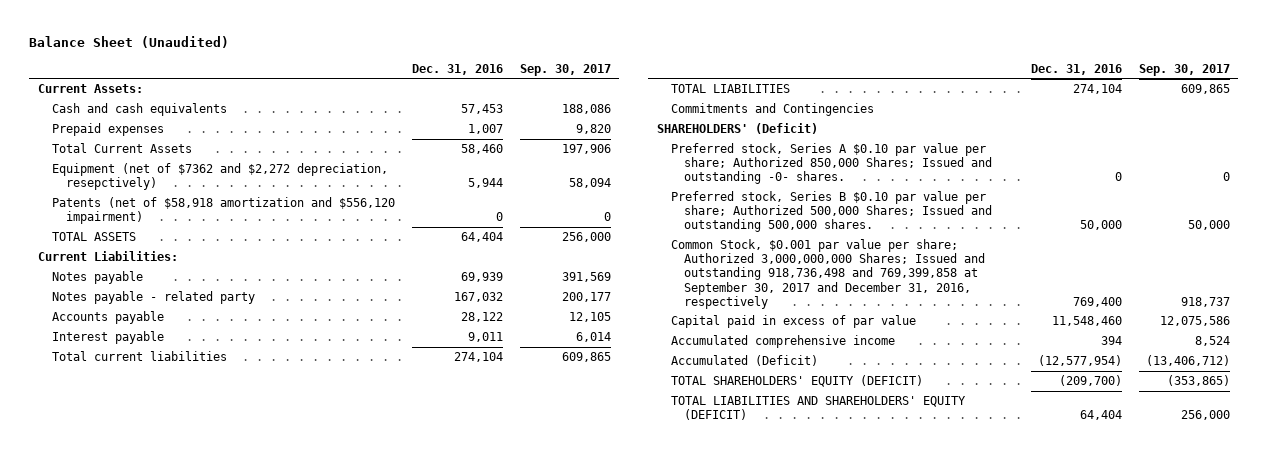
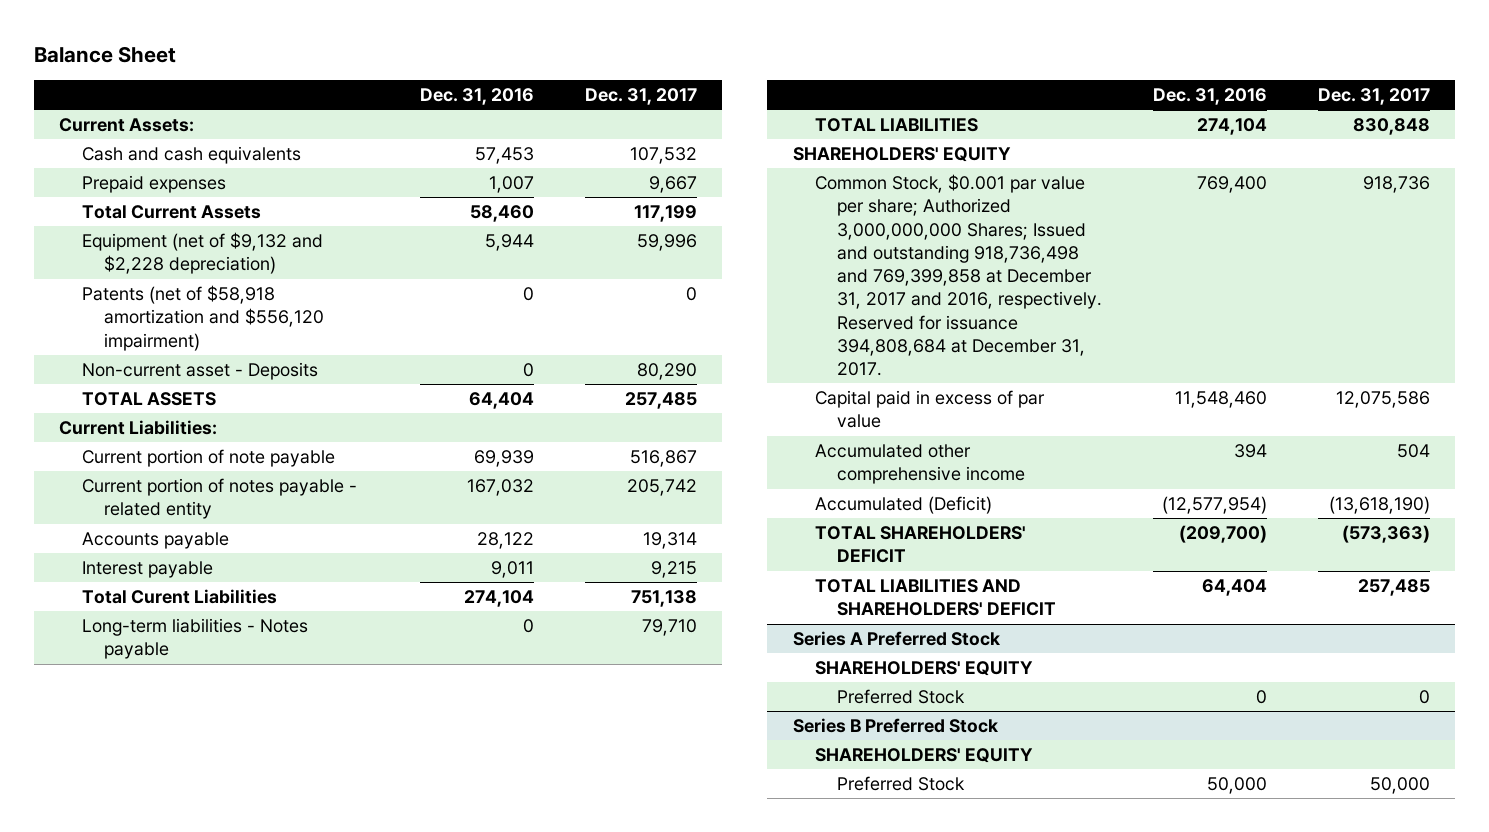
- Balance Sheet (Unaudited)
+ Balance Sheet
- | Dec. 31, 2016 | Sep. 30, 2017
+ | Dec. 31, 2016 | Dec. 31, 2017
- Equipment (net of $7362 and $2,272 depreciation, resepctively) | 5,944 | 58,094
+ Equipment (net of $9,132 and $2,228 depreciation) | 5,944 | 59,996
+ Non-current asset - Deposits | 0 | 80,290
- Notes payable | 69,939 | 391,569
- Notes payable - related party | 167,032 | 200,177
+ Current portion of note payable | 69,939 | 516,867
+ Current portion of notes payable - related entity | 167,032 | 205,742
- Total current liabilities | 274,104 | 609,865
+ Total Curent Liabilities | 274,104 | 751,138
+ Long-term liabilities - Notes payable | 0 | 79,710
- Commitments and Contingencies
- SHAREHOLDERS' (Deficit)
- Preferred stock, Series A $0.10 par value per share; Authorized 850,000 Shares; Issued and outstanding -0- shares. | 0 | 0
- Preferred stock, Series B $0.10 par value per share; Authorized 500,000 Shares; Issued and outstanding 500,000 shares. | 50,000 | 50,000
- Common Stock, $0.001 par value per share; Authorized 3,000,000,000 Shares; Issued and outstanding 918,736,498 and 769,399,858 at September 30, 2017 and December 31, 2016, respectively | 769,400 | 918,737
+ SHAREHOLDERS' EQUITY
+ Common Stock, $0.001 par value per share; Authorized 3,000,000,000 Shares; Issued and outstanding 918,736,498 and 769,399,858 at December 31, 2017 and 2016, respectively. Reserved for issuance 394,808,684 at December 31, 2017. | 769,400 | 918,736
- Accumulated comprehensive income | 394 | 8,524
+ Accumulated other comprehensive income | 394 | 504
- TOTAL SHAREHOLDERS' EQUITY (DEFICIT) | (209,700) | (353,865)
- TOTAL LIABILITIES AND SHAREHOLDERS' EQUITY (DEFICIT) | 64,404 | 256,000
+ TOTAL SHAREHOLDERS' DEFICIT | (209,700) | (573,363)
+ TOTAL LIABILITIES AND SHAREHOLDERS' DEFICIT | 64,404 | 257,485
+ Series A Preferred Stock
+ SHAREHOLDERS' EQUITY
+ Preferred Stock | 0 | 0
+ Series B Preferred Stock
+ SHAREHOLDERS' EQUITY
+ Preferred Stock | 50,000 | 50,000

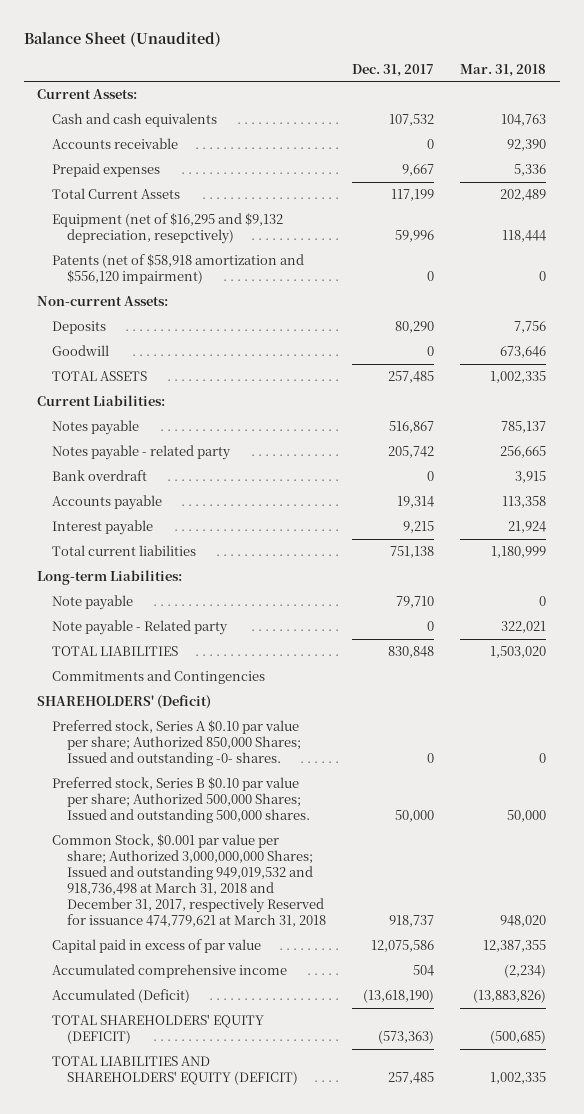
- Balance Sheet
+ Balance Sheet (Unaudited)
- | Dec. 31, 2016 | Dec. 31, 2017
+ | Dec. 31, 2017 | Mar. 31, 2018
+ Accounts receivable | 0 | 92,390
- Equipment (net of $9,132 and $2,228 depreciation) | 5,944 | 59,996
+ Equipment (net of $16,295 and $9,132 depreciation, resepctively) | 59,996 | 118,444
- Non-current asset - Deposits | 0 | 80,290
+ Non-current Assets:
+ Deposits | 80,290 | 7,756
+ Goodwill | 0 | 673,646
- Current portion of note payable | 69,939 | 516,867
- Current portion of notes payable - related entity | 167,032 | 205,742
+ Notes payable | 516,867 | 785,137
+ Notes payable - related party | 205,742 | 256,665
+ Bank overdraft | 0 | 3,915
- Total Curent Liabilities | 274,104 | 751,138
- Long-term liabilities - Notes payable | 0 | 79,710
+ Total current liabilities | 751,138 | 1,180,999
+ Long-term Liabilities:
+ Note payable | 79,710 | 0
+ Note payable - Related party | 0 | 322,021
- SHAREHOLDERS' EQUITY
- Common Stock, $0.001 par value per share; Authorized 3,000,000,000 Shares; Issued and outstanding 918,736,498 and 769,399,858 at December 31, 2017 and 2016, respectively. Reserved for issuance 394,808,684 at December 31, 2017. | 769,400 | 918,736
+ Commitments and Contingencies
+ SHAREHOLDERS' (Deficit)
+ Preferred stock, Series A $0.10 par value per share; Authorized 850,000 Shares; Issued and outstanding -0- shares. | 0 | 0
+ Preferred stock, Series B $0.10 par value per share; Authorized 500,000 Shares; Issued and outstanding 500,000 shares. | 50,000 | 50,000
+ Common Stock, $0.001 par value per share; Authorized 3,000,000,000 Shares; Issued and outstanding 949,019,532 and 918,736,498 at March 31, 2018 and December 31, 2017, respectively Reserved for issuance 474,779,621 at March 31, 2018 | 918,737 | 948,020
- Accumulated other comprehensive income | 394 | 504
+ Accumulated comprehensive income | 504 | (2,234)
- TOTAL SHAREHOLDERS' DEFICIT | (209,700) | (573,363)
- TOTAL LIABILITIES AND SHAREHOLDERS' DEFICIT | 64,404 | 257,485
- Series A Preferred Stock
- SHAREHOLDERS' EQUITY
- Preferred Stock | 0 | 0
- Series B Preferred Stock
- SHAREHOLDERS' EQUITY
- Preferred Stock | 50,000 | 50,000
+ TOTAL SHAREHOLDERS' EQUITY (DEFICIT) | (573,363) | (500,685)
+ TOTAL LIABILITIES AND SHAREHOLDERS' EQUITY (DEFICIT) | 257,485 | 1,002,335

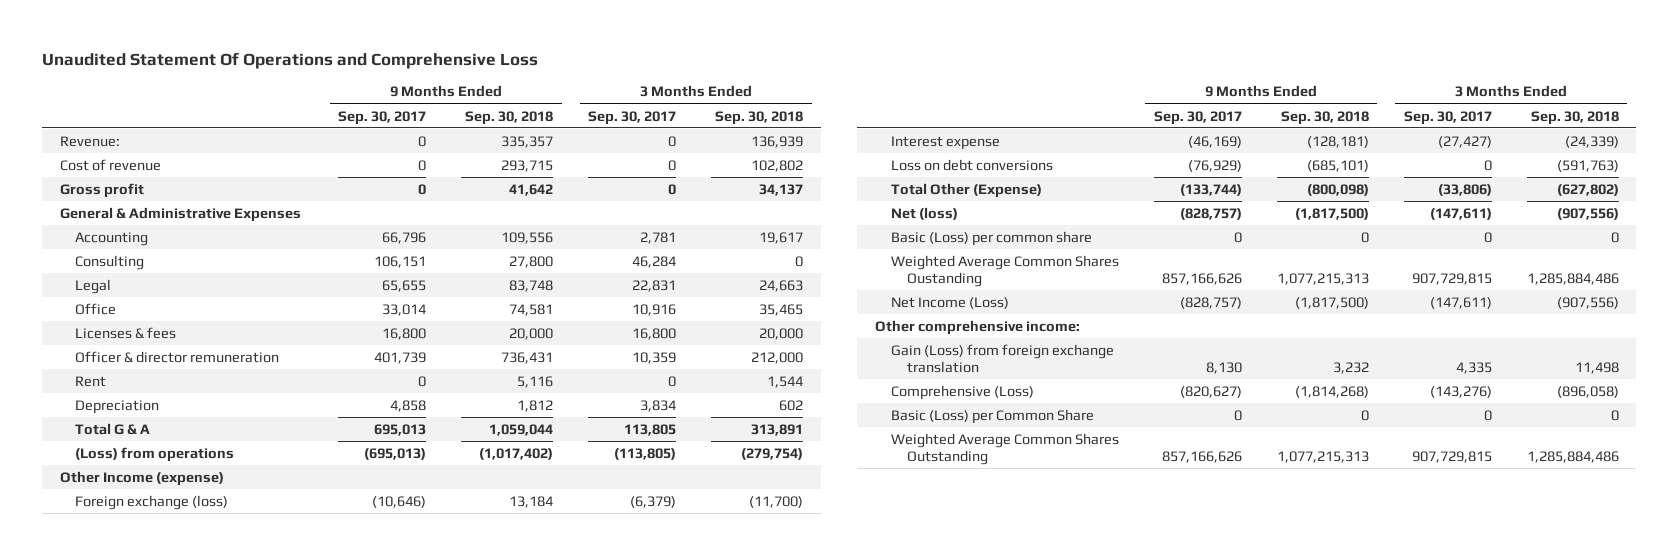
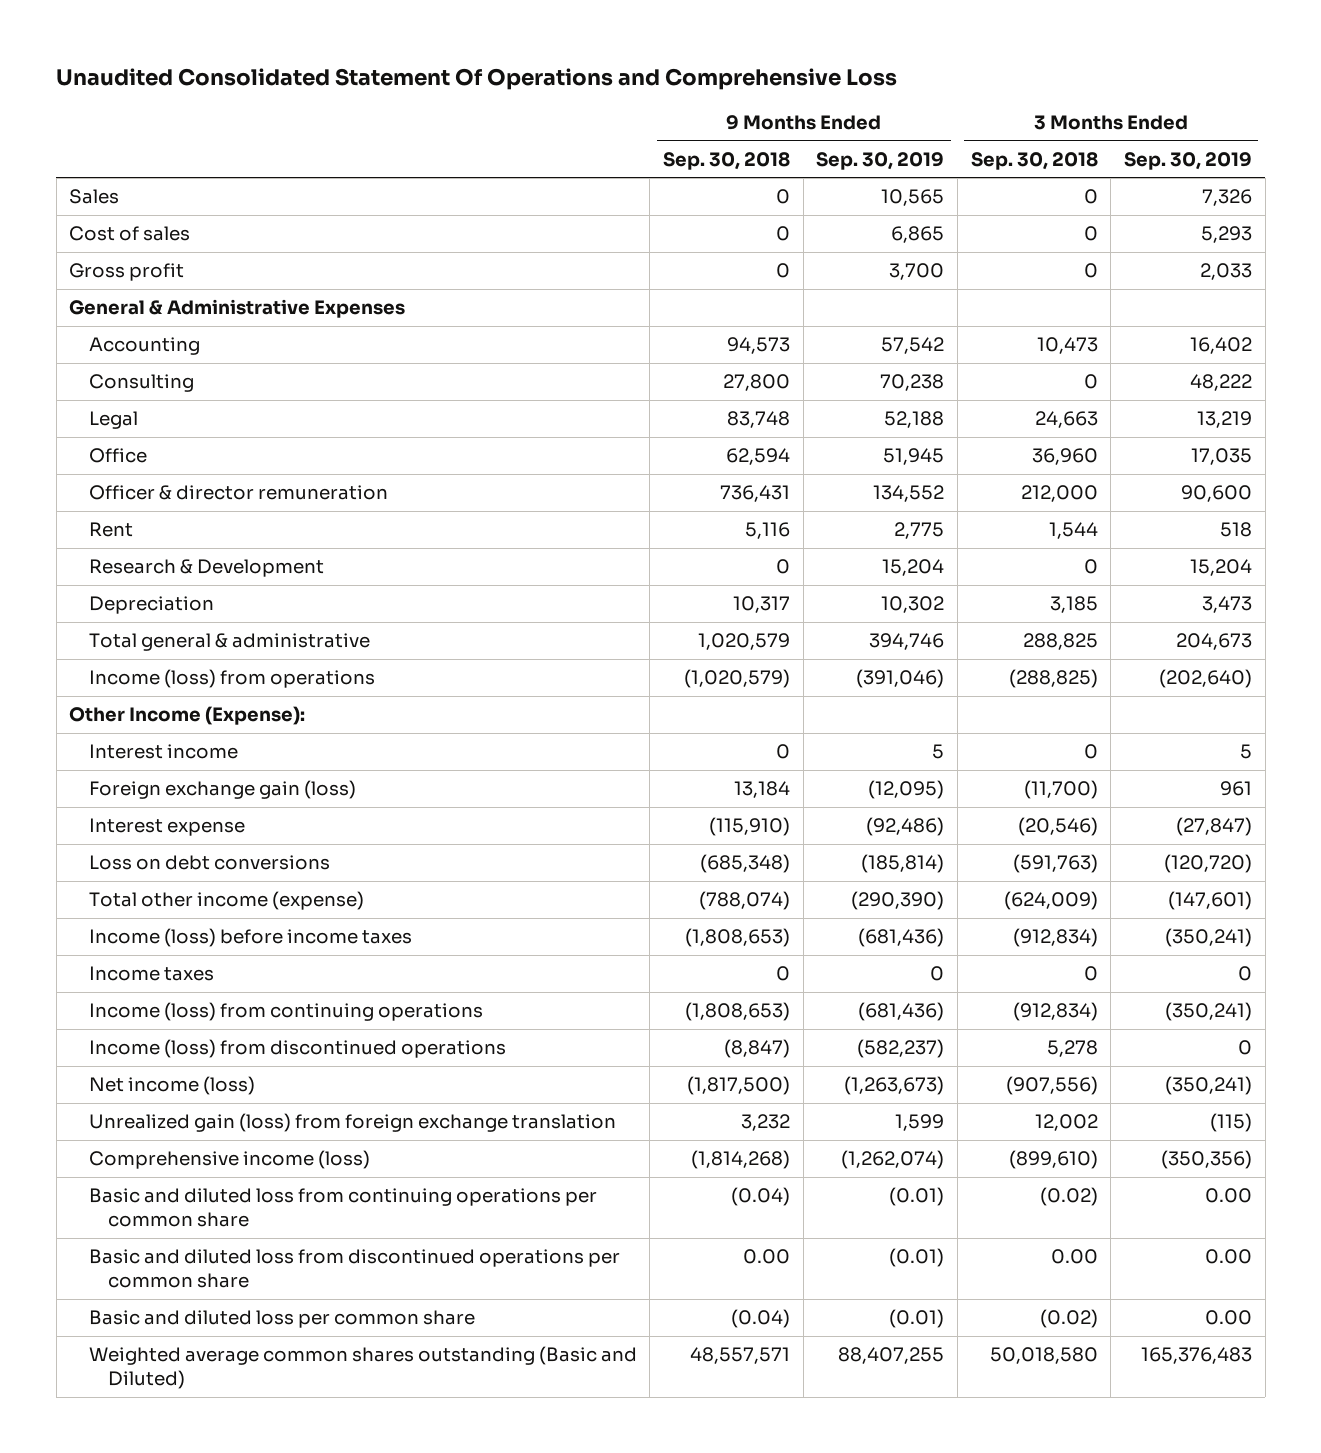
- Unaudited Statement Of Operations and Comprehensive Loss
+ Unaudited Consolidated Statement Of Operations and Comprehensive Loss
- | 9 Months Ended Sep. 30, 2017 | 9 Months Ended Sep. 30, 2018 | 3 Months Ended Sep. 30, 2017 | 3 Months Ended Sep. 30, 2018
+ | 9 Months Ended Sep. 30, 2018 | 9 Months Ended Sep. 30, 2019 | 3 Months Ended Sep. 30, 2018 | 3 Months Ended Sep. 30, 2019
- Revenue: | 0 | 335,357 | 0 | 136,939
- Cost of revenue | 0 | 293,715 | 0 | 102,802
- Gross profit | 0 | 41,642 | 0 | 34,137
+ Sales | 0 | 10,565 | 0 | 7,326
+ Cost of sales | 0 | 6,865 | 0 | 5,293
+ Gross profit | 0 | 3,700 | 0 | 2,033
- Accounting | 66,796 | 109,556 | 2,781 | 19,617
+ Accounting | 94,573 | 57,542 | 10,473 | 16,402
- Office | 33,014 | 74,581 | 10,916 | 35,465
- Licenses & fees | 16,800 | 20,000 | 16,800 | 20,000
+ Office | 62,594 | 51,945 | 36,960 | 17,035
- Depreciation | 4,858 | 1,812 | 3,834 | 602
- Total G & A | 695,013 | 1,059,044 | 113,805 | 313,891
- (Loss) from operations | (695,013) | (1,017,402) | (113,805) | (279,754)
- Other Income (expense)
- Foreign exchange (loss) | (10,646) | 13,184 | (6,379) | (11,700)
- Interest expense | (46,169) | (128,181) | (27,427) | (24,339)
- Loss on debt conversions | (76,929) | (685,101) | 0 | (591,763)
- Total Other (Expense) | (133,744) | (800,098) | (33,806) | (627,802)
- Net (loss) | (828,757) | (1,817,500) | (147,611) | (907,556)
- Basic (Loss) per common share | 0 | 0 | 0 | 0
- Weighted Average Common Shares Oustanding | 857,166,626 | 1,077,215,313 | 907,729,815 | 1,285,884,486
- Net Income (Loss) | (828,757) | (1,817,500) | (147,611) | (907,556)
- Other comprehensive income:
- Gain (Loss) from foreign exchange translation | 8,130 | 3,232 | 4,335 | 11,498
- Comprehensive (Loss) | (820,627) | (1,814,268) | (143,276) | (896,058)
- Basic (Loss) per Common Share | 0 | 0 | 0 | 0
- Weighted Average Common Shares Outstanding | 857,166,626 | 1,077,215,313 | 907,729,815 | 1,285,884,486
+ Research & Development | 0 | 15,204 | 0 | 15,204
+ Depreciation | 10,317 | 10,302 | 3,185 | 3,473
+ Total general & administrative | 1,020,579 | 394,746 | 288,825 | 204,673
+ Income (loss) from operations | (1,020,579) | (391,046) | (288,825) | (202,640)
+ Other Income (Expense):
+ Interest income | 0 | 5 | 0 | 5
+ Foreign exchange gain (loss) | 13,184 | (12,095) | (11,700) | 961
+ Interest expense | (115,910) | (92,486) | (20,546) | (27,847)
+ Loss on debt conversions | (685,348) | (185,814) | (591,763) | (120,720)
+ Total other income (expense) | (788,074) | (290,390) | (624,009) | (147,601)
+ Income (loss) before income taxes | (1,808,653) | (681,436) | (912,834) | (350,241)
+ Income taxes | 0 | 0 | 0 | 0
+ Income (loss) from continuing operations | (1,808,653) | (681,436) | (912,834) | (350,241)
+ Income (loss) from discontinued operations | (8,847) | (582,237) | 5,278 | 0
+ Net income (loss) | (1,817,500) | (1,263,673) | (907,556) | (350,241)
+ Unrealized gain (loss) from foreign exchange translation | 3,232 | 1,599 | 12,002 | (115)
+ Comprehensive income (loss) | (1,814,268) | (1,262,074) | (899,610) | (350,356)
+ Basic and diluted loss from continuing operations per common share | (0.04) | (0.01) | (0.02) | 0.00
+ Basic and diluted loss from discontinued operations per common share | 0.00 | (0.01) | 0.00 | 0.00
+ Basic and diluted loss per common share | (0.04) | (0.01) | (0.02) | 0.00
+ Weighted average common shares outstanding (Basic and Diluted) | 48,557,571 | 88,407,255 | 50,018,580 | 165,376,483

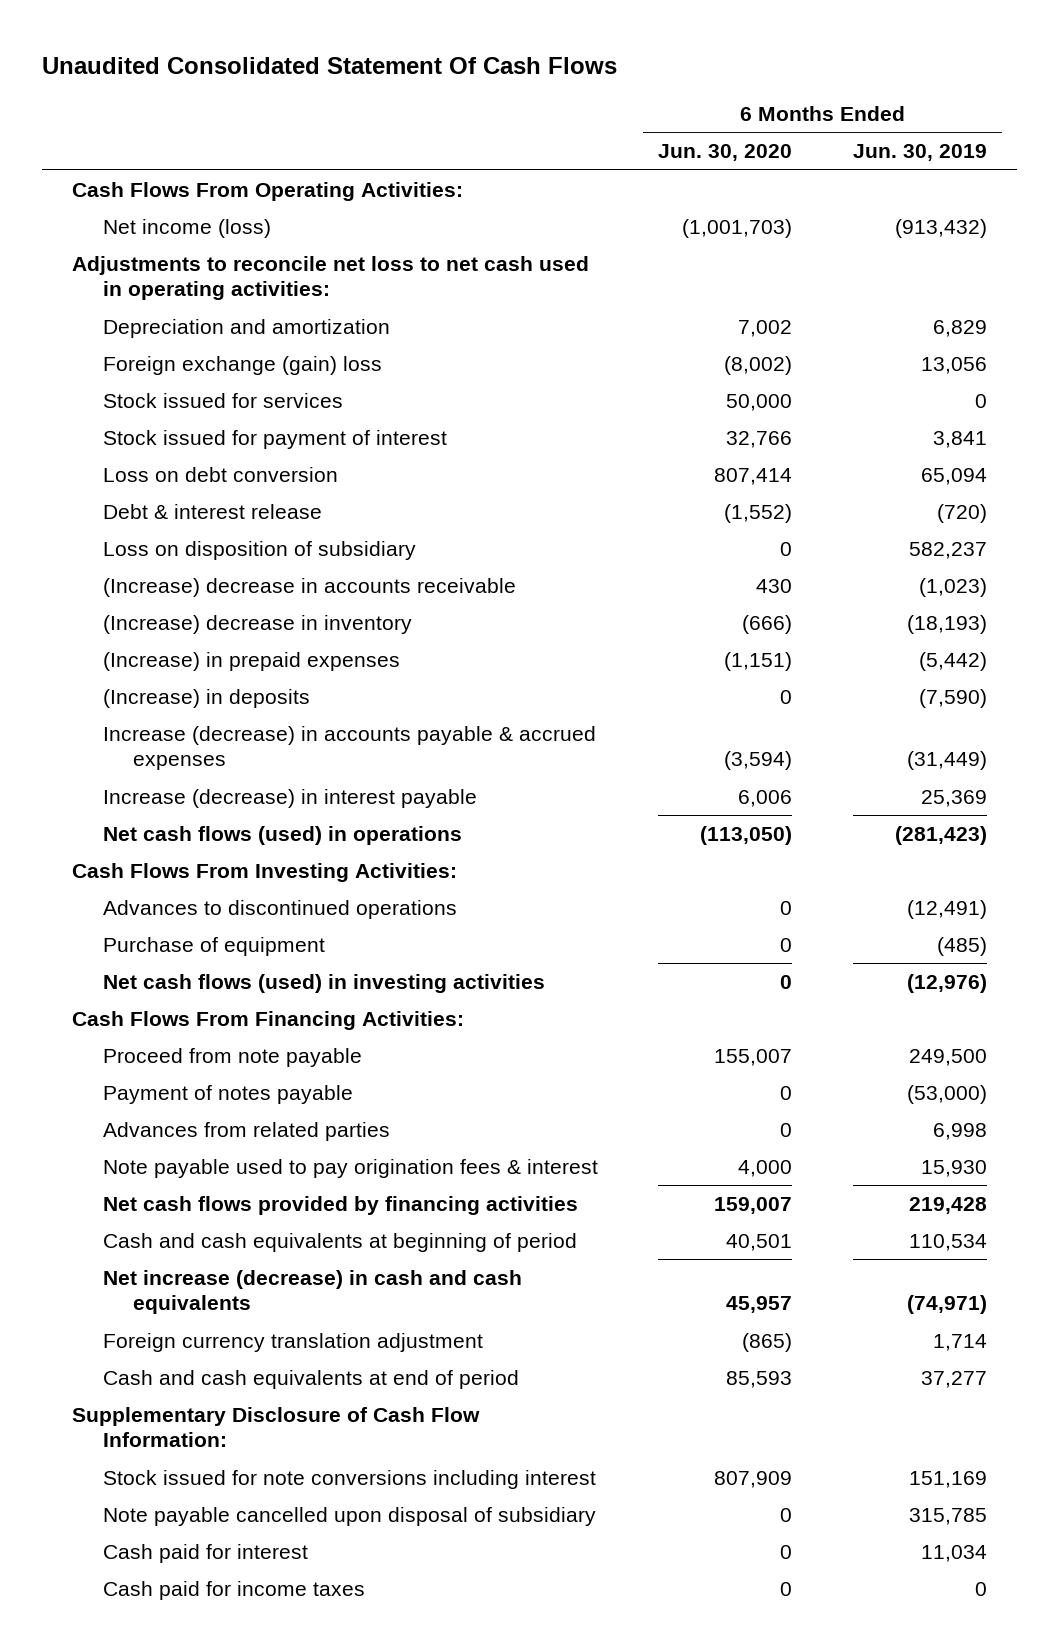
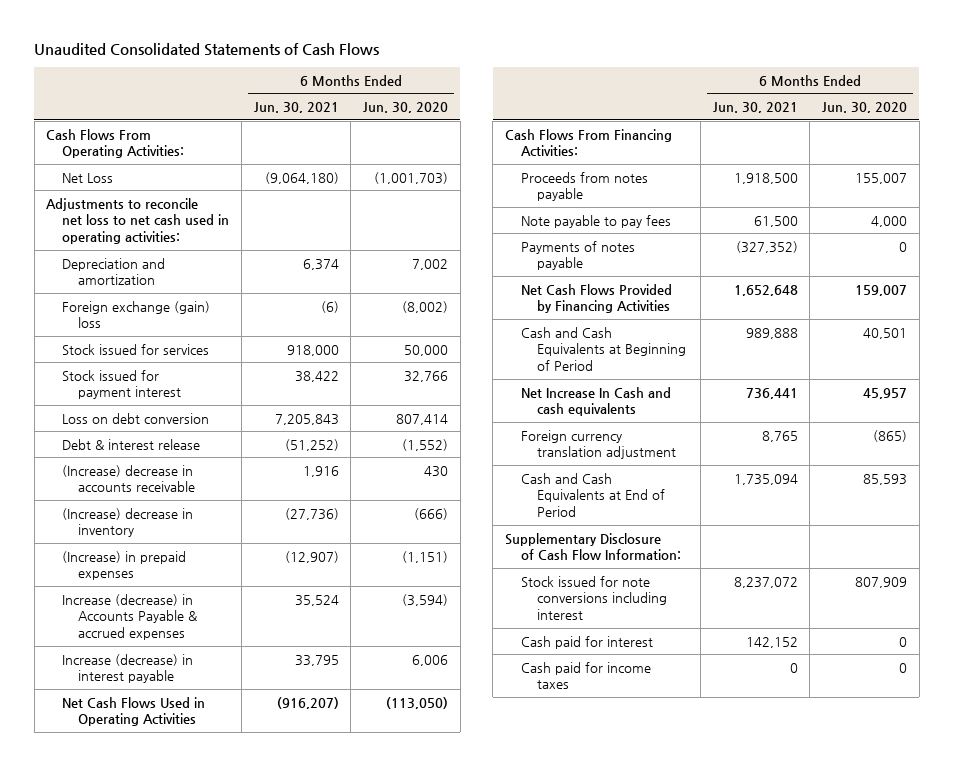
- Unaudited Consolidated Statement Of Cash Flows
+ Unaudited Consolidated Statements of Cash Flows
- | 6 Months Ended Jun. 30, 2020 | 6 Months Ended Jun. 30, 2019
+ | 6 Months Ended Jun. 30, 2021 | 6 Months Ended Jun. 30, 2020
- Net income (loss) | (1,001,703) | (913,432)
+ Net Loss | (9,064,180) | (1,001,703)
- Stock issued for payment of interest | 32,766 | 3,841
+ Stock issued for payment interest | 38,422 | 32,766
- Loss on disposition of subsidiary | 0 | 582,237
- (Increase) in deposits | 0 | (7,590)
- Increase (decrease) in accounts payable & accrued expenses | (3,594) | (31,449)
+ Increase (decrease) in Accounts Payable & accrued expenses | 35,524 | (3,594)
- Net cash flows (used) in operations | (113,050) | (281,423)
- Cash Flows From Investing Activities:
- Advances to discontinued operations | 0 | (12,491)
- Purchase of equipment | 0 | (485)
- Net cash flows (used) in investing activities | 0 | (12,976)
+ Net Cash Flows Used in Operating Activities | (916,207) | (113,050)
- Proceed from note payable | 155,007 | 249,500
- Payment of notes payable | 0 | (53,000)
- Advances from related parties | 0 | 6,998
- Note payable used to pay origination fees & interest | 4,000 | 15,930
- Net cash flows provided by financing activities | 159,007 | 219,428
- Cash and cash equivalents at beginning of period | 40,501 | 110,534
- Net increase (decrease) in cash and cash equivalents | 45,957 | (74,971)
+ Proceeds from notes payable | 1,918,500 | 155,007
+ Note payable to pay fees | 61,500 | 4,000
+ Payments of notes payable | (327,352) | 0
+ Net Cash Flows Provided by Financing Activities | 1,652,648 | 159,007
+ Cash and Cash Equivalents at Beginning of Period | 989,888 | 40,501
+ Net Increase In Cash and cash equivalents | 736,441 | 45,957
- Cash and cash equivalents at end of period | 85,593 | 37,277
+ Cash and Cash Equivalents at End of Period | 1,735,094 | 85,593
- Note payable cancelled upon disposal of subsidiary | 0 | 315,785

